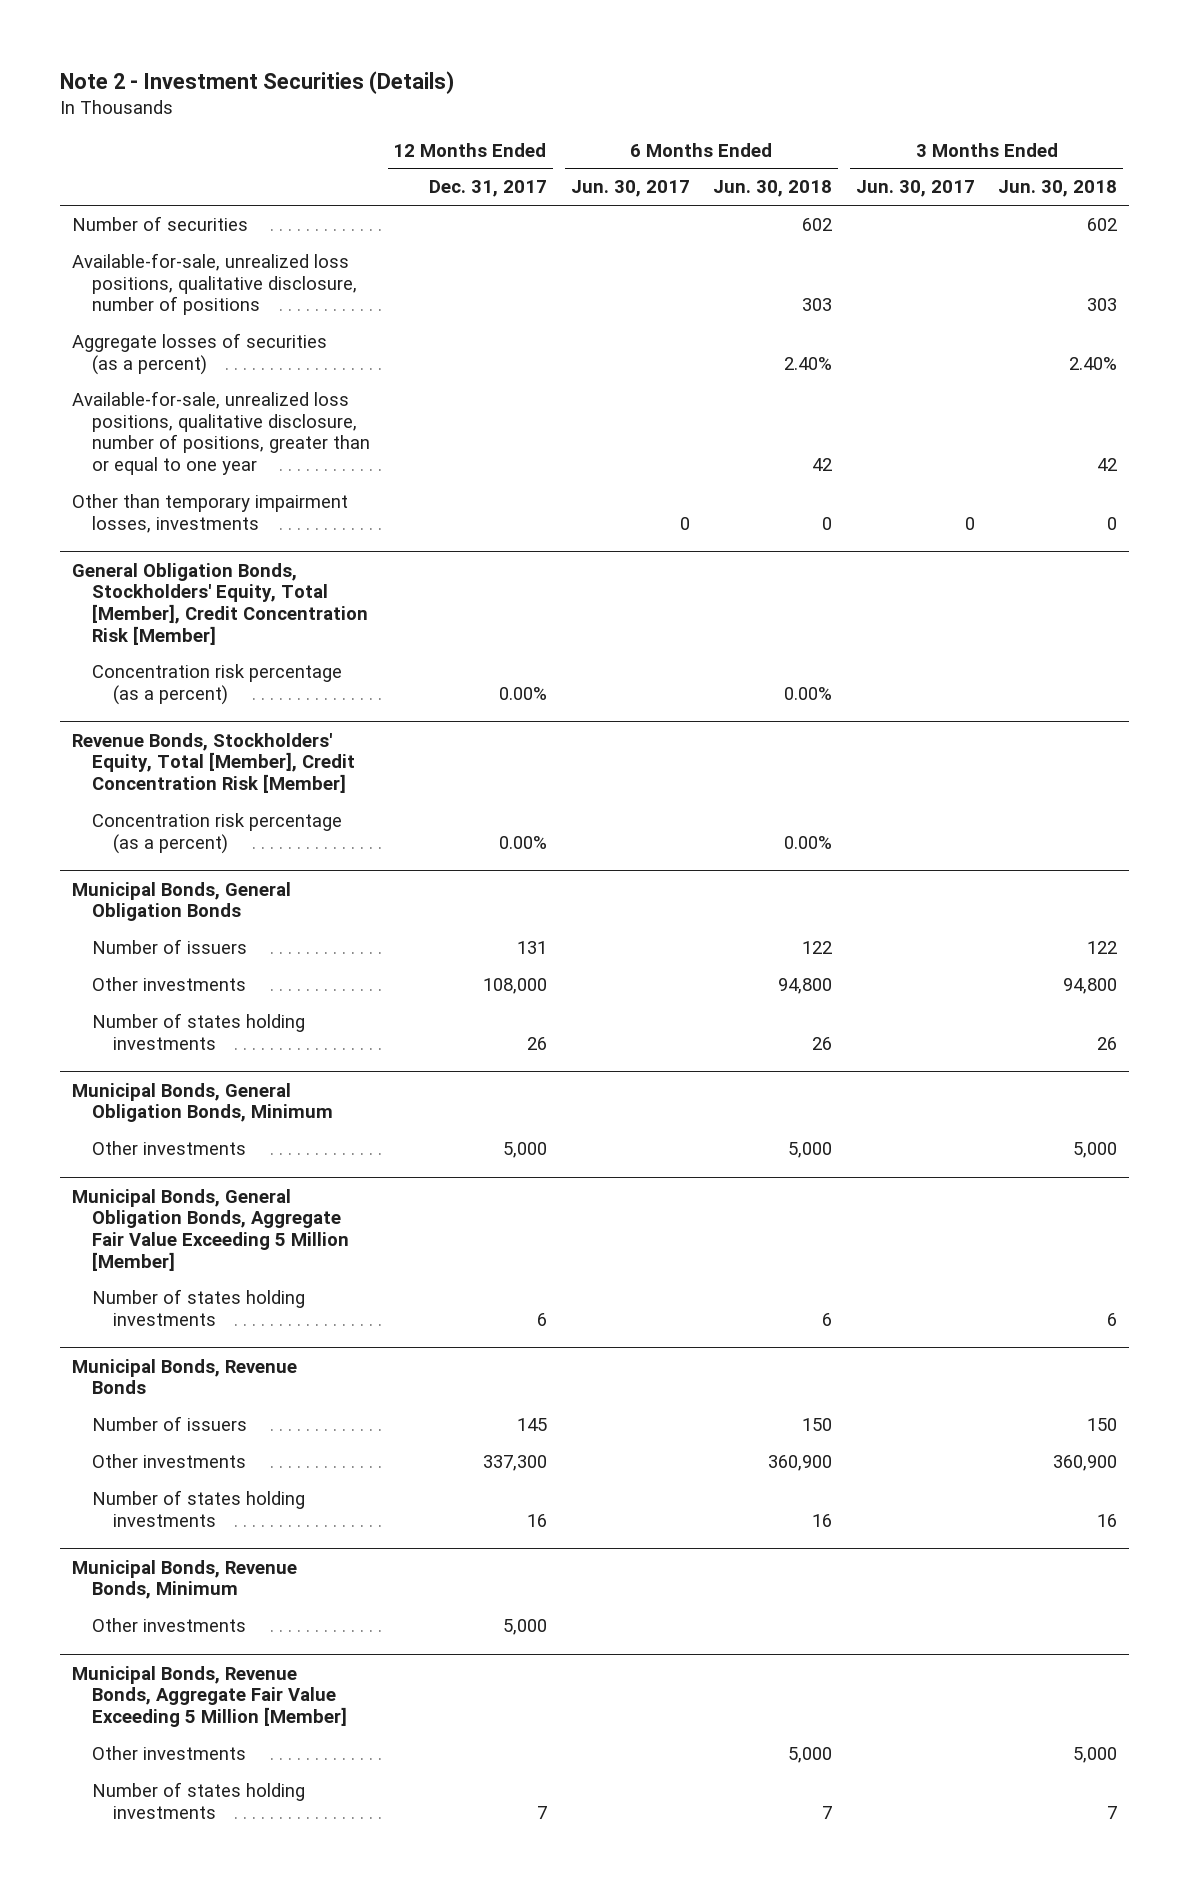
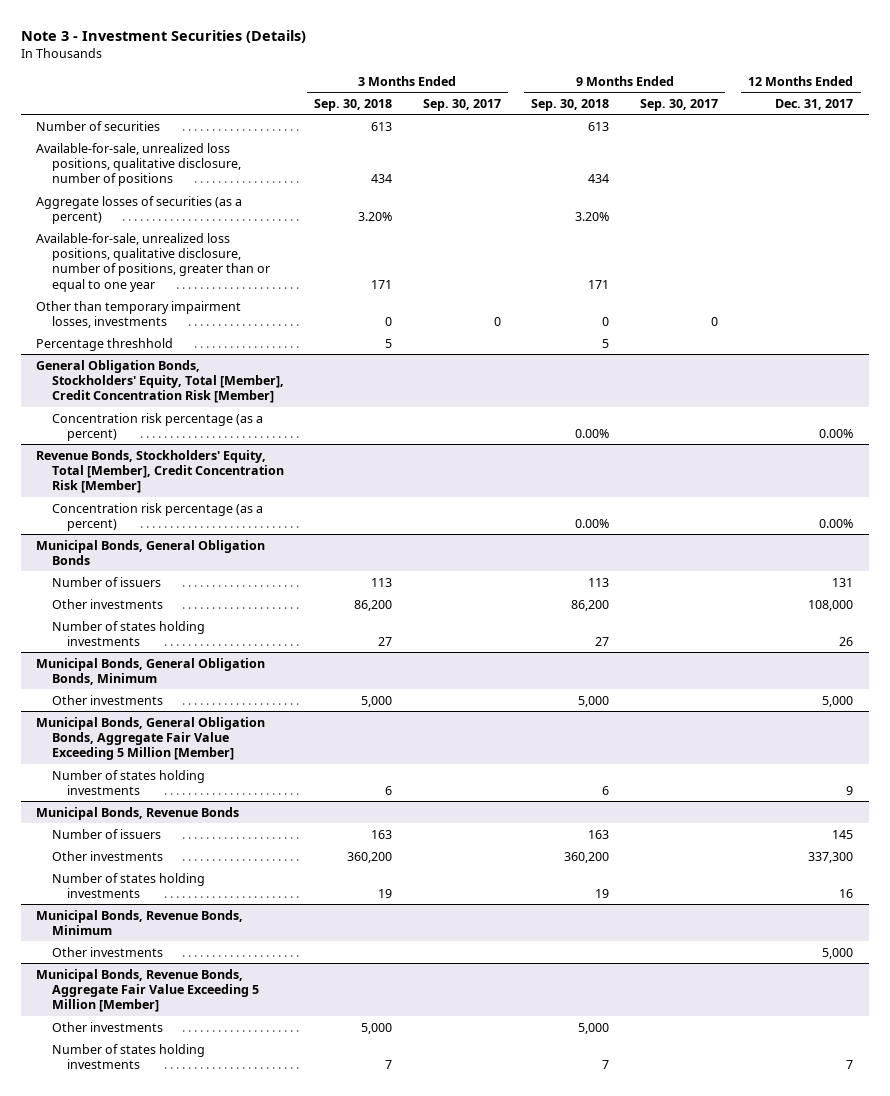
- Note 2 - Investment Securities (Details)
+ Note 3 - Investment Securities (Details)
- | 12 Months Ended Dec. 31, 2017 | 6 Months Ended Jun. 30, 2017 | 6 Months Ended Jun. 30, 2018 | 3 Months Ended Jun. 30, 2017 | 3 Months Ended Jun. 30, 2018
+ | 3 Months Ended Sep. 30, 2018 | 3 Months Ended Sep. 30, 2017 | 9 Months Ended Sep. 30, 2018 | 9 Months Ended Sep. 30, 2017 | 12 Months Ended Dec. 31, 2017
+ Percentage threshhold | 5 | | 5 | |
@ Municipal Bonds, General Obligation Bonds, Aggregate Fair Value Exceeding 5 Million [Member]
- Number of states holding investments | 6 | | 6 | | 6
+ Number of states holding investments | 6 | | 6 | | 9

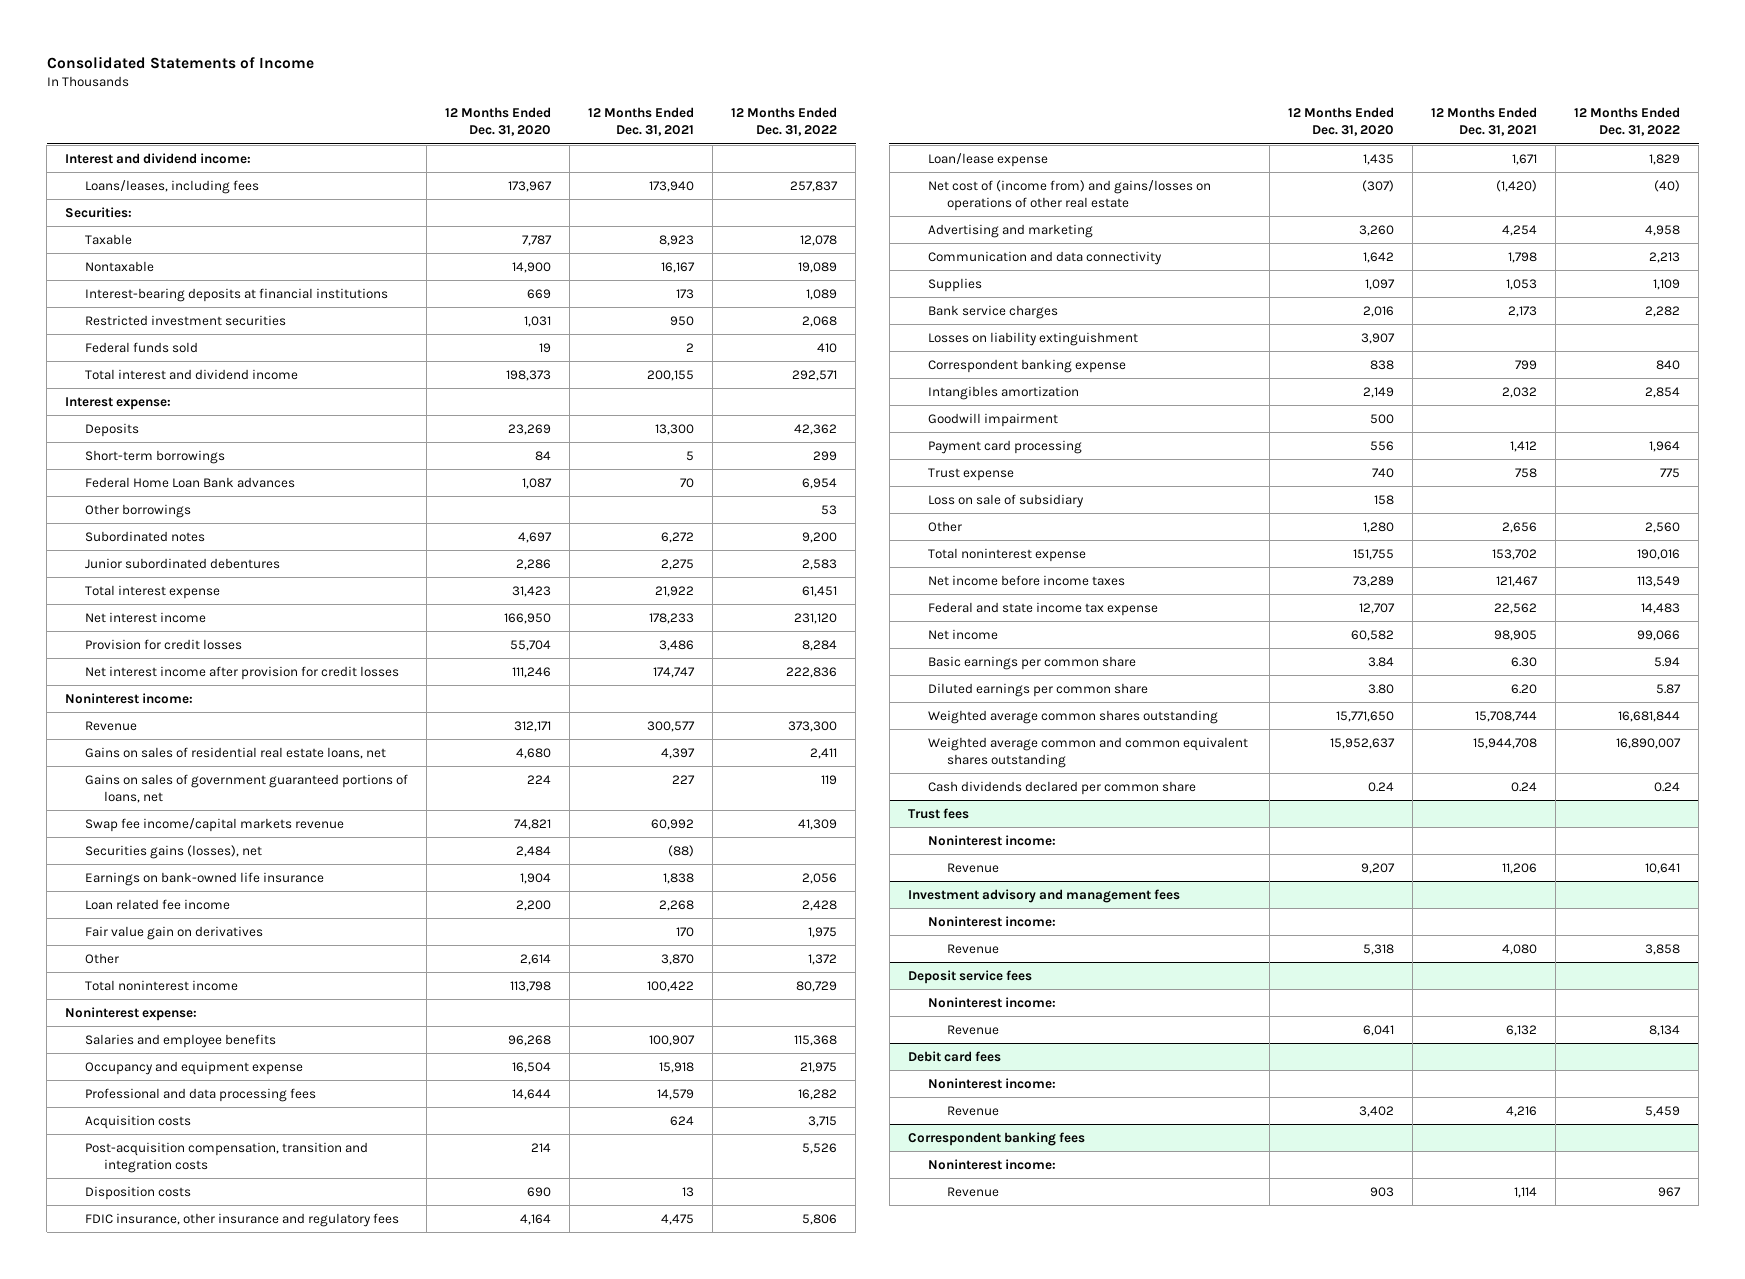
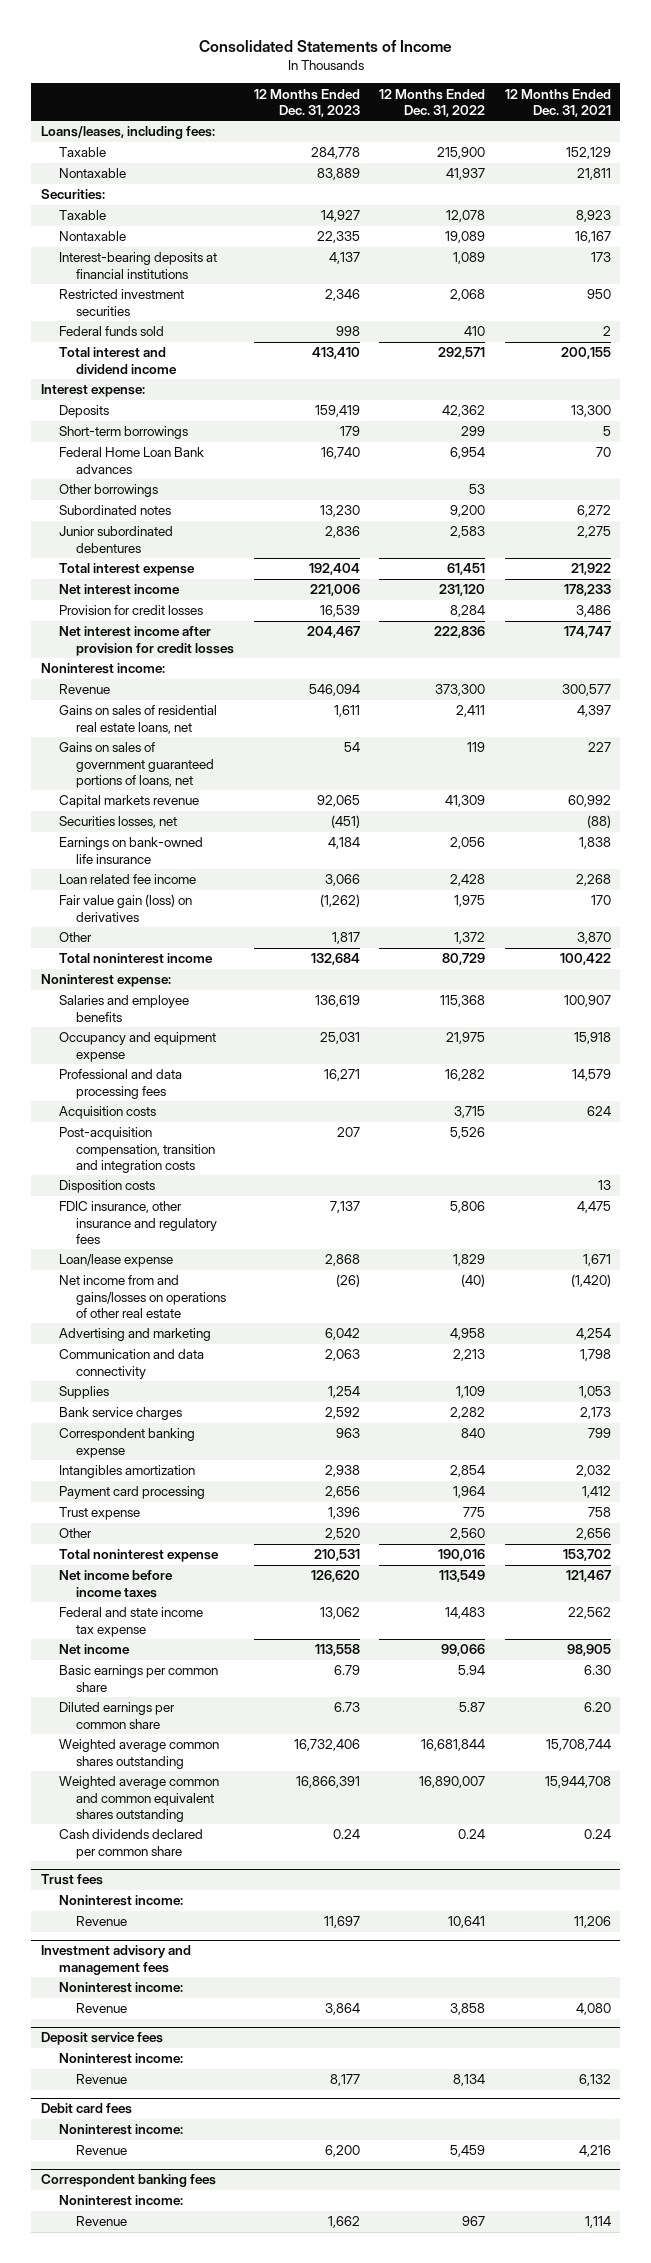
- | 12 Months Ended Dec. 31, 2020 | 12 Months Ended Dec. 31, 2021 | 12 Months Ended Dec. 31, 2022
+ | 12 Months Ended Dec. 31, 2023 | 12 Months Ended Dec. 31, 2022 | 12 Months Ended Dec. 31, 2021
- Interest and dividend income:
- Loans/leases, including fees | 173,967 | 173,940 | 257,837
+ Loans/leases, including fees:
+ Taxable | 284,778 | 215,900 | 152,129
+ Nontaxable | 83,889 | 41,937 | 21,811
- Swap fee income/capital markets revenue | 74,821 | 60,992 | 41,309
- Securities gains (losses), net | 2,484 | (88) |
+ Capital markets revenue | 92,065 | 41,309 | 60,992
+ Securities losses, net | (451) | | (88)
- Fair value gain on derivatives | | 170 | 1,975
+ Fair value gain (loss) on derivatives | (1,262) | 1,975 | 170
- Net cost of (income from) and gains/losses on operations of other real estate | (307) | (1,420) | (40)
+ Net income from and gains/losses on operations of other real estate | (26) | (40) | (1,420)
- Losses on liability extinguishment | 3,907 | |
- Goodwill impairment | 500 | |
- Loss on sale of subsidiary | 158 | |

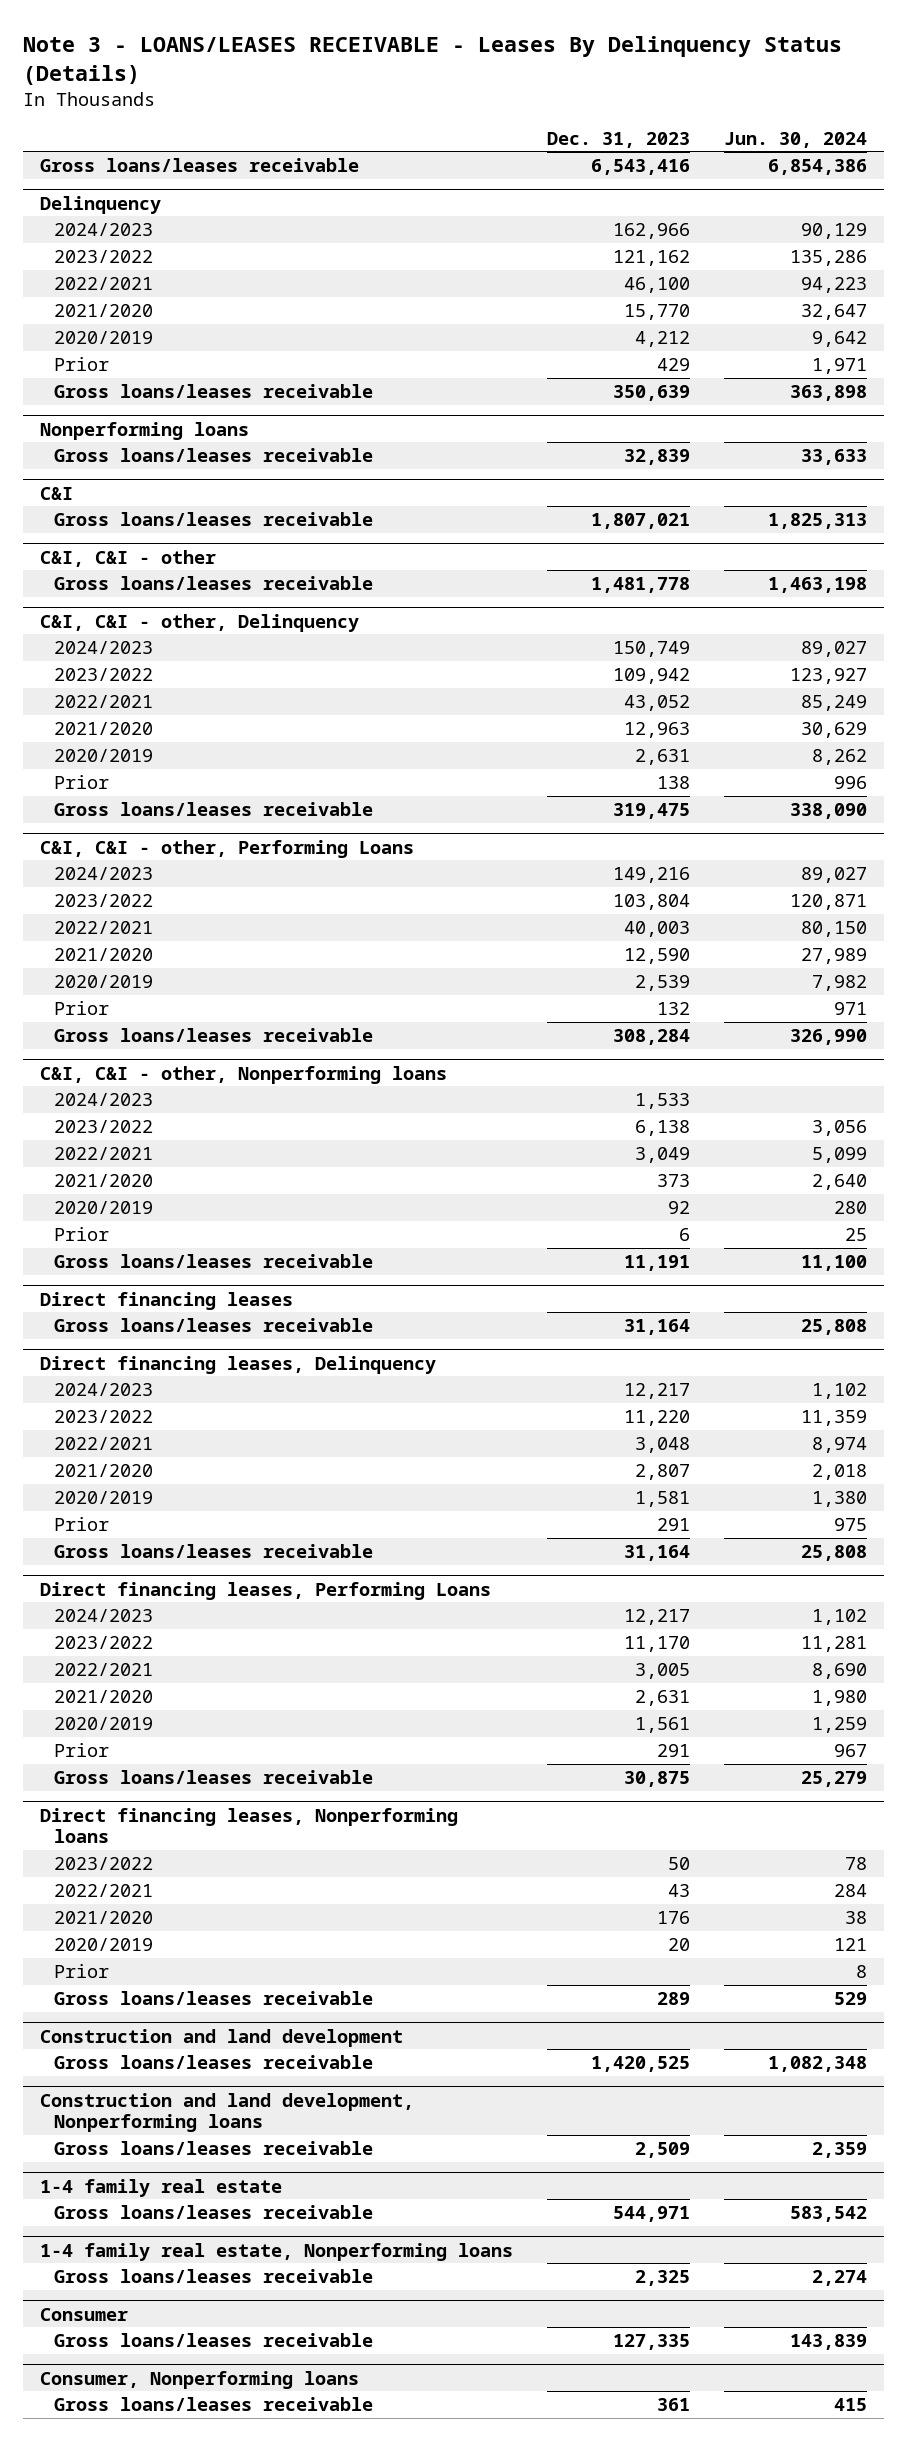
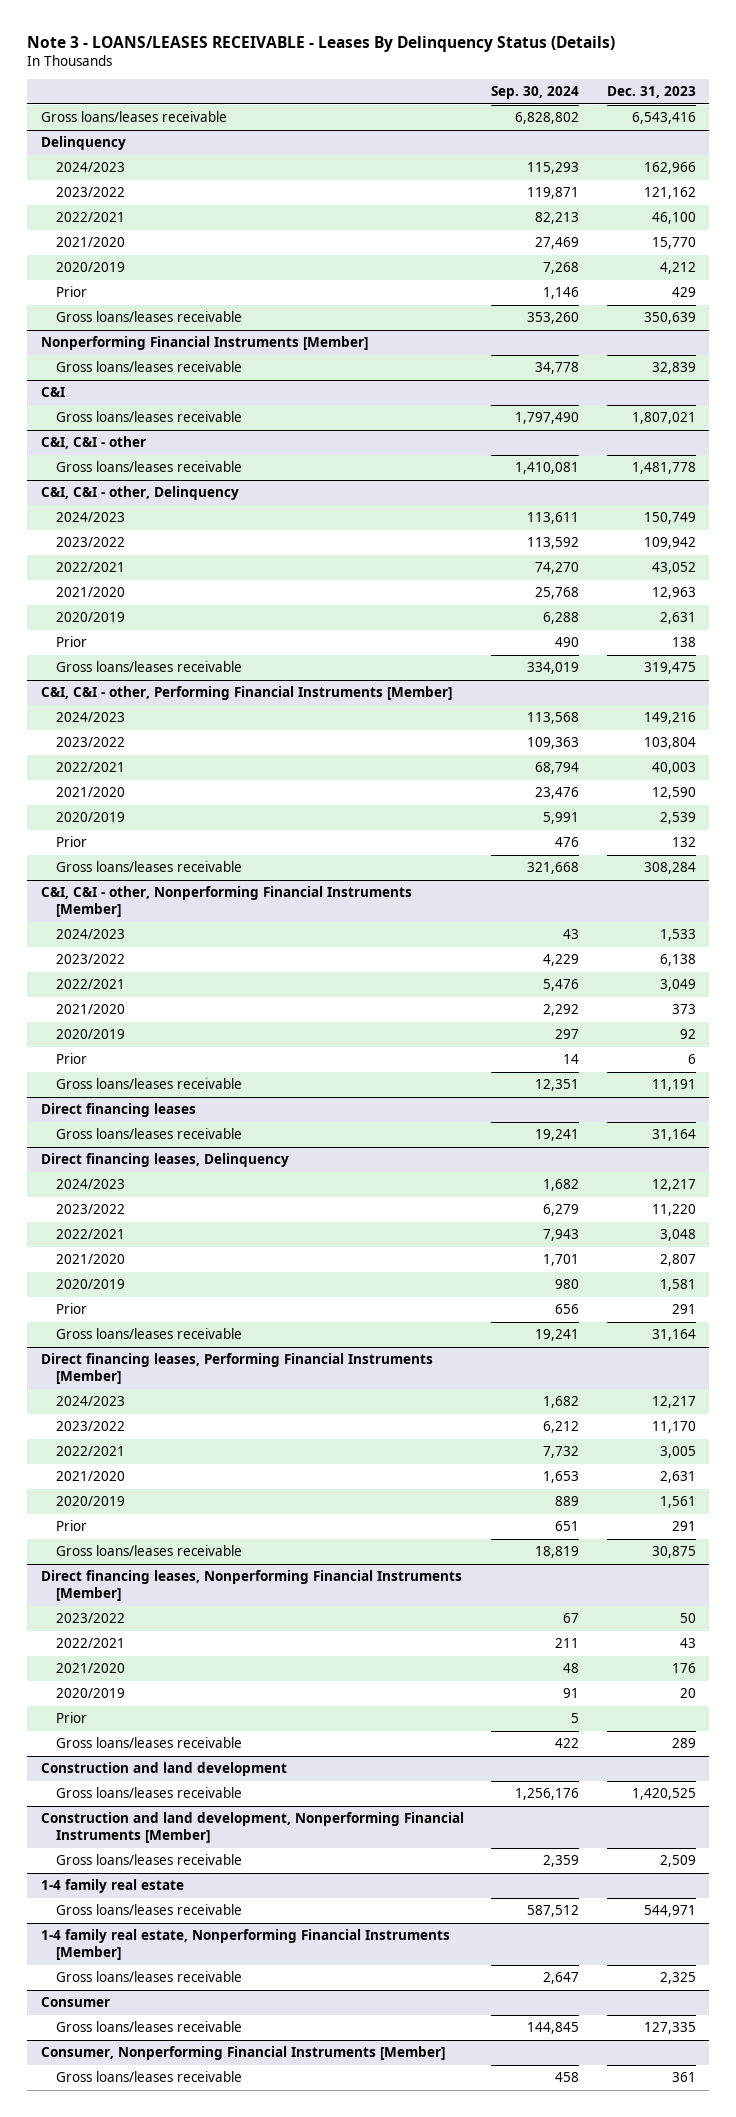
- | Dec. 31, 2023 | Jun. 30, 2024
+ | Sep. 30, 2024 | Dec. 31, 2023
- Nonperforming loans
+ Nonperforming Financial Instruments [Member]
- C&I, C&I - other, Performing Loans
+ C&I, C&I - other, Performing Financial Instruments [Member]
- C&I, C&I - other, Nonperforming loans
+ C&I, C&I - other, Nonperforming Financial Instruments [Member]
- Direct financing leases, Performing Loans
+ Direct financing leases, Performing Financial Instruments [Member]
- Direct financing leases, Nonperforming loans
+ Direct financing leases, Nonperforming Financial Instruments [Member]
- Construction and land development, Nonperforming loans
+ Construction and land development, Nonperforming Financial Instruments [Member]
- 1-4 family real estate, Nonperforming loans
+ 1-4 family real estate, Nonperforming Financial Instruments [Member]
- Consumer, Nonperforming loans
+ Consumer, Nonperforming Financial Instruments [Member]

